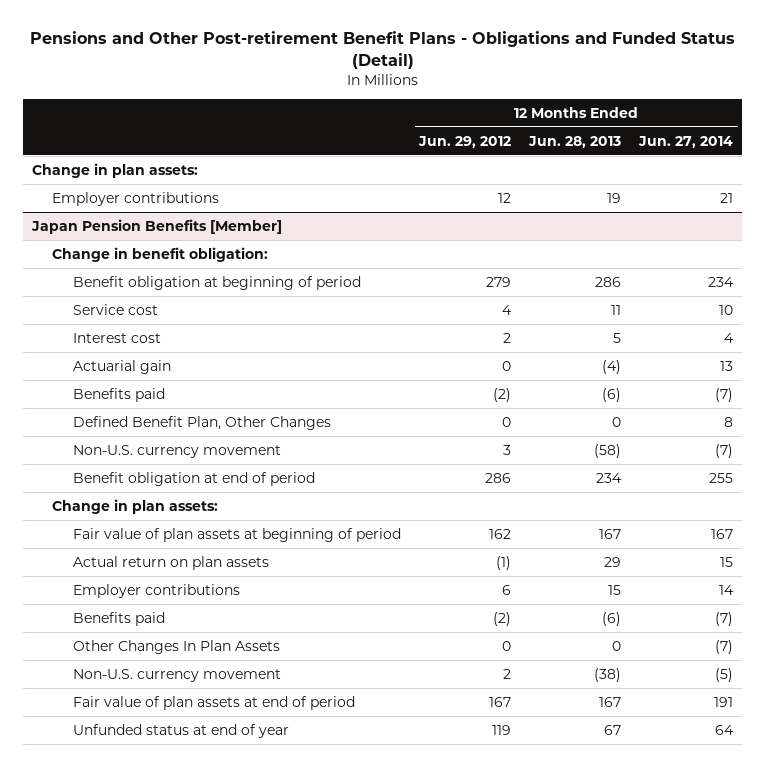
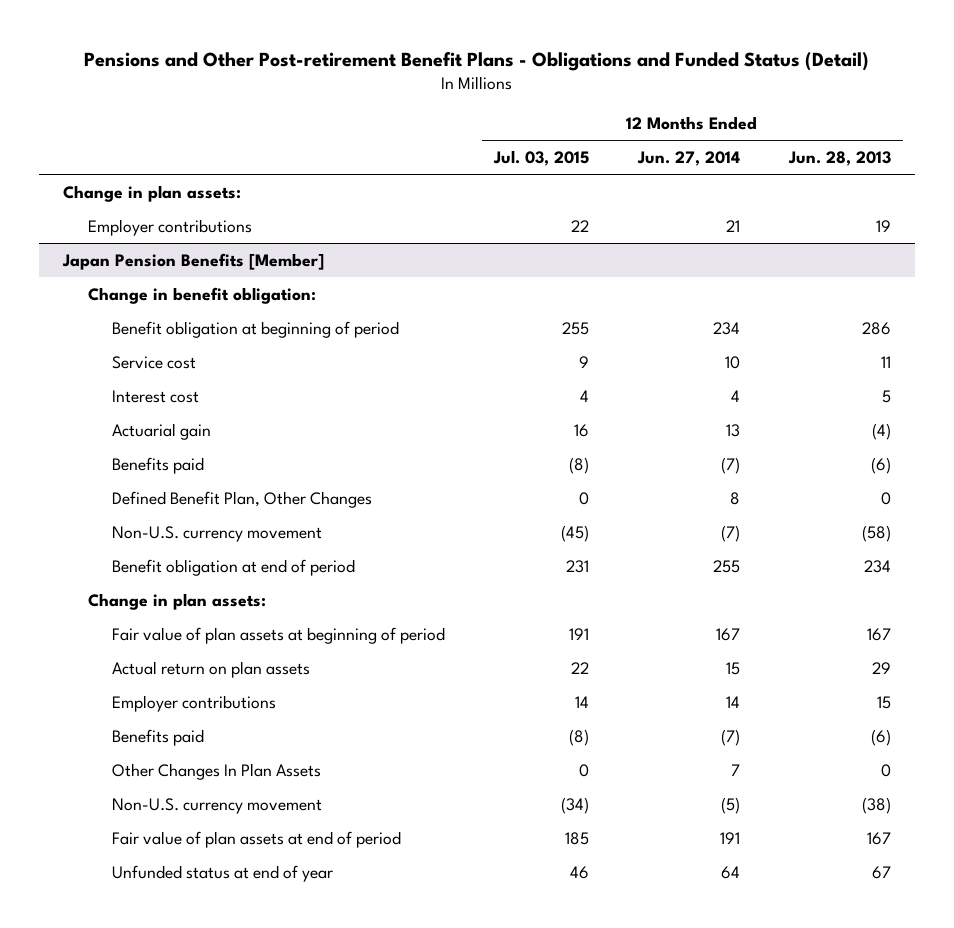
- | 12 Months Ended Jun. 29, 2012 | 12 Months Ended Jun. 28, 2013 | 12 Months Ended Jun. 27, 2014
+ | 12 Months Ended Jul. 03, 2015 | 12 Months Ended Jun. 27, 2014 | 12 Months Ended Jun. 28, 2013
@ Japan Pension Benefits [Member]
- Other Changes In Plan Assets | 0 | 0 | (7)
+ Other Changes In Plan Assets | 0 | 7 | 0

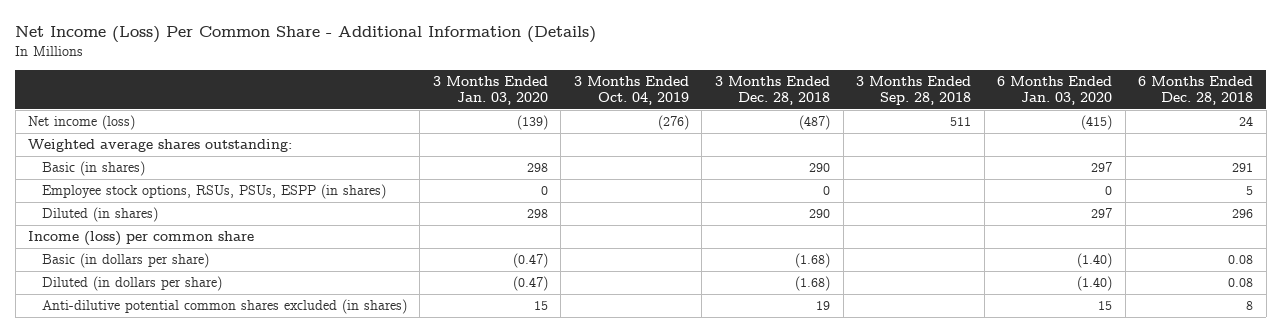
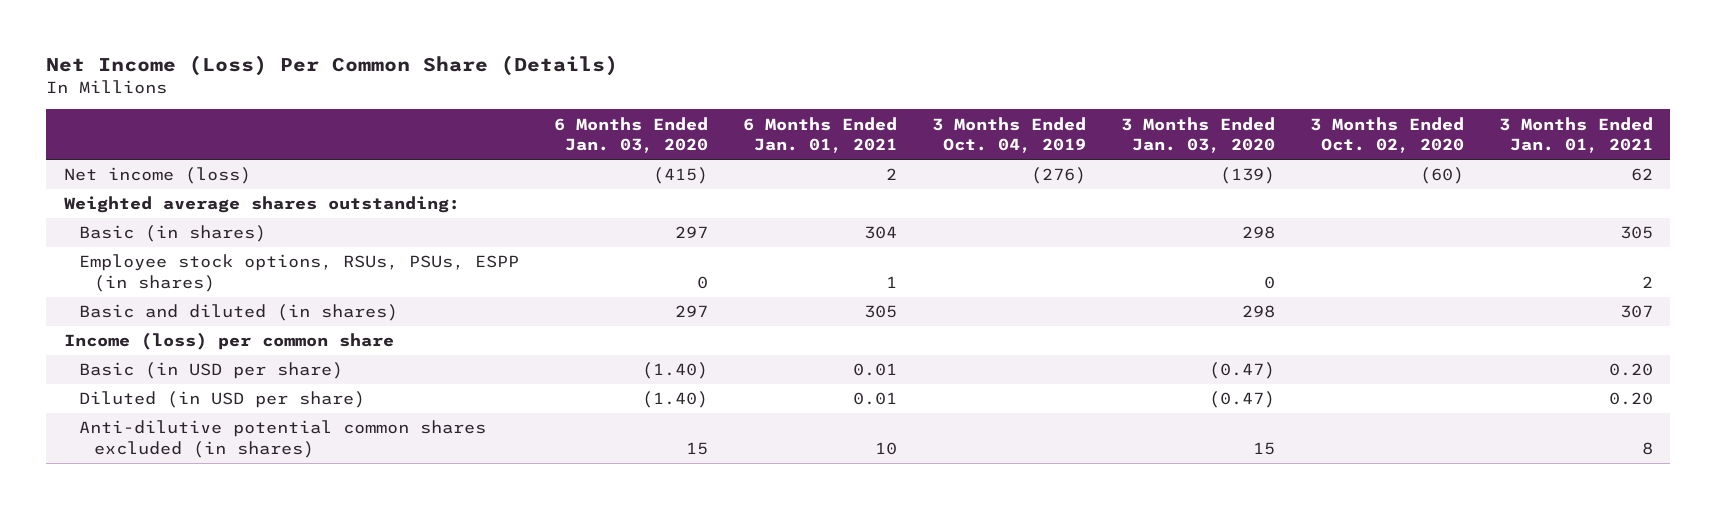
- Net Income (Loss) Per Common Share - Additional Information (Details)
+ Net Income (Loss) Per Common Share (Details)
- | 3 Months Ended Jan. 03, 2020 | 3 Months Ended Oct. 04, 2019 | 3 Months Ended Dec. 28, 2018 | 3 Months Ended Sep. 28, 2018 | 6 Months Ended Jan. 03, 2020 | 6 Months Ended Dec. 28, 2018
+ | 6 Months Ended Jan. 03, 2020 | 6 Months Ended Jan. 01, 2021 | 3 Months Ended Oct. 04, 2019 | 3 Months Ended Jan. 03, 2020 | 3 Months Ended Oct. 02, 2020 | 3 Months Ended Jan. 01, 2021
- Diluted (in shares) | 298 | | 290 | | 297 | 296
+ Basic and diluted (in shares) | 297 | 305 | | 298 | | 307
- Basic (in dollars per share) | (0.47) | | (1.68) | | (1.40) | 0.08
- Diluted (in dollars per share) | (0.47) | | (1.68) | | (1.40) | 0.08
+ Basic (in USD per share) | (1.40) | 0.01 | | (0.47) | | 0.20
+ Diluted (in USD per share) | (1.40) | 0.01 | | (0.47) | | 0.20

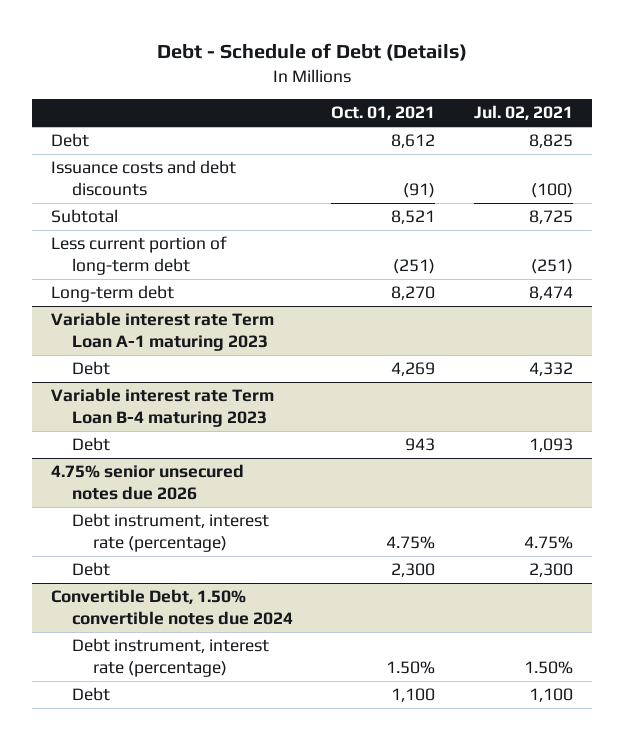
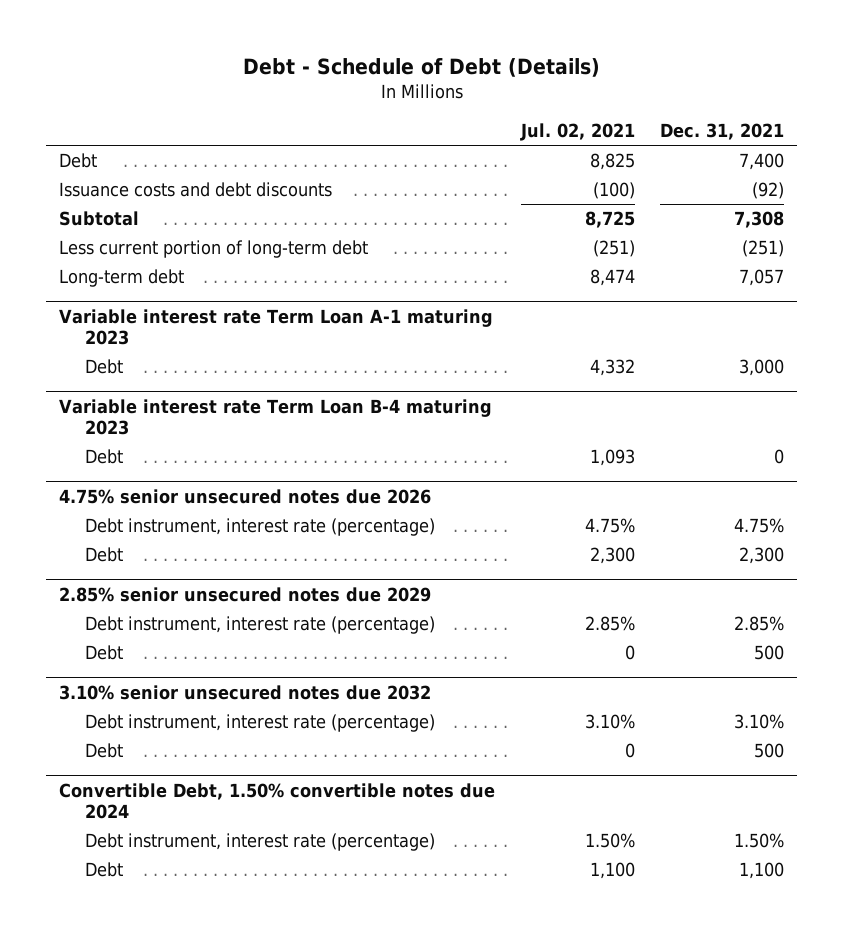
- | Oct. 01, 2021 | Jul. 02, 2021
+ | Jul. 02, 2021 | Dec. 31, 2021
+ 2.85% senior unsecured notes due 2029
+ Debt instrument, interest rate (percentage) | 2.85% | 2.85%
+ Debt | 0 | 500
+ 3.10% senior unsecured notes due 2032
+ Debt instrument, interest rate (percentage) | 3.10% | 3.10%
+ Debt | 0 | 500

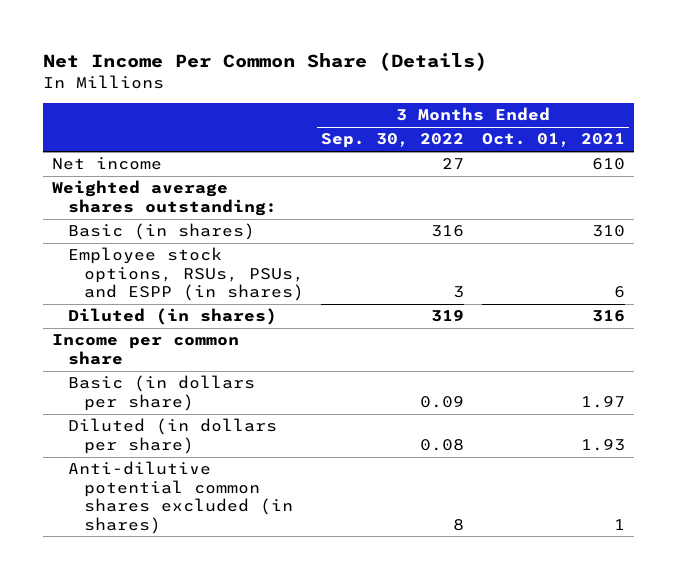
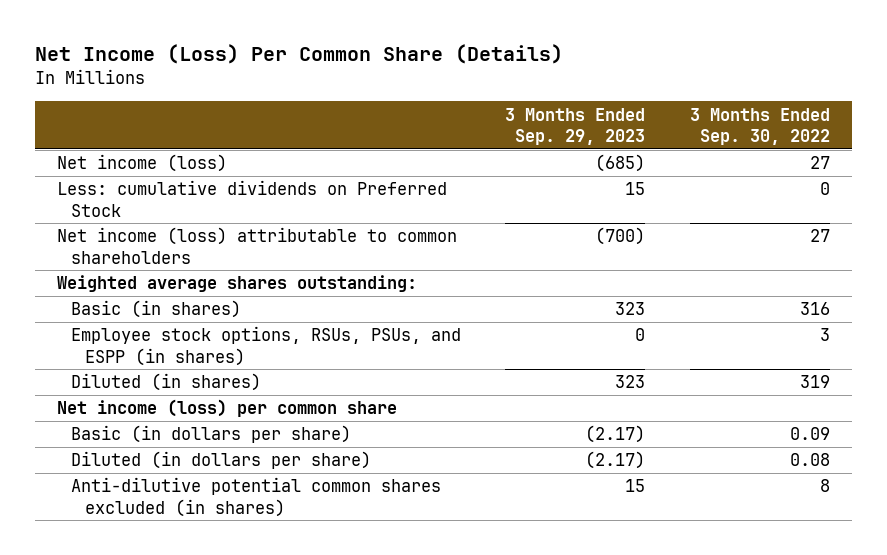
- Net Income Per Common Share (Details)
+ Net Income (Loss) Per Common Share (Details)
- | 3 Months Ended Sep. 30, 2022 | 3 Months Ended Oct. 01, 2021
+ | 3 Months Ended Sep. 29, 2023 | 3 Months Ended Sep. 30, 2022
- Net income | 27 | 610
+ Net income (loss) | (685) | 27
+ Less: cumulative dividends on Preferred Stock | 15 | 0
+ Net income (loss) attributable to common shareholders | (700) | 27
- Income per common share
+ Net income (loss) per common share

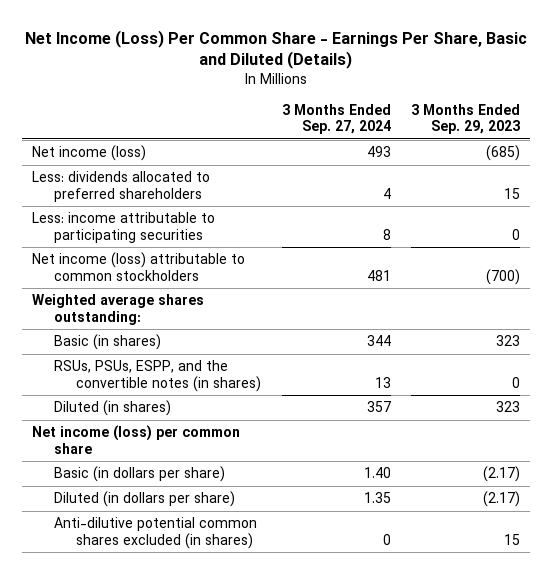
- Net Income (Loss) Per Common Share (Details)
+ Net Income (Loss) Per Common Share - Earnings Per Share, Basic and Diluted (Details)
- | 3 Months Ended Sep. 29, 2023 | 3 Months Ended Sep. 30, 2022
+ | 3 Months Ended Sep. 27, 2024 | 3 Months Ended Sep. 29, 2023
- Less: cumulative dividends on Preferred Stock | 15 | 0
- Net income (loss) attributable to common shareholders | (700) | 27
+ Less: dividends allocated to preferred shareholders | 4 | 15
+ Less: income attributable to participating securities | 8 | 0
+ Net income (loss) attributable to common stockholders | 481 | (700)
- Employee stock options, RSUs, PSUs, and ESPP (in shares) | 0 | 3
+ RSUs, PSUs, ESPP, and the convertible notes (in shares) | 13 | 0

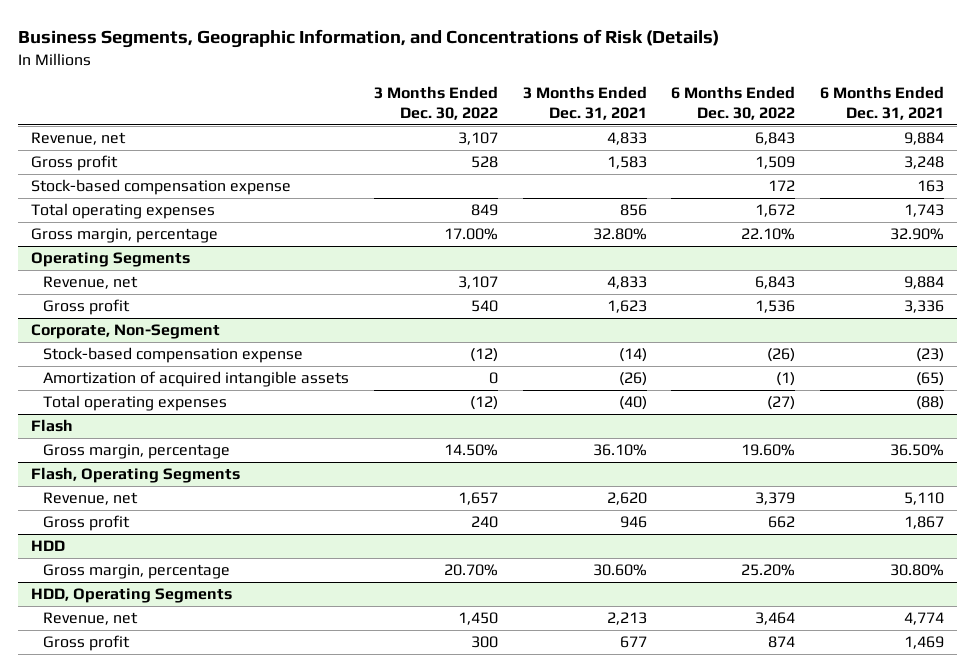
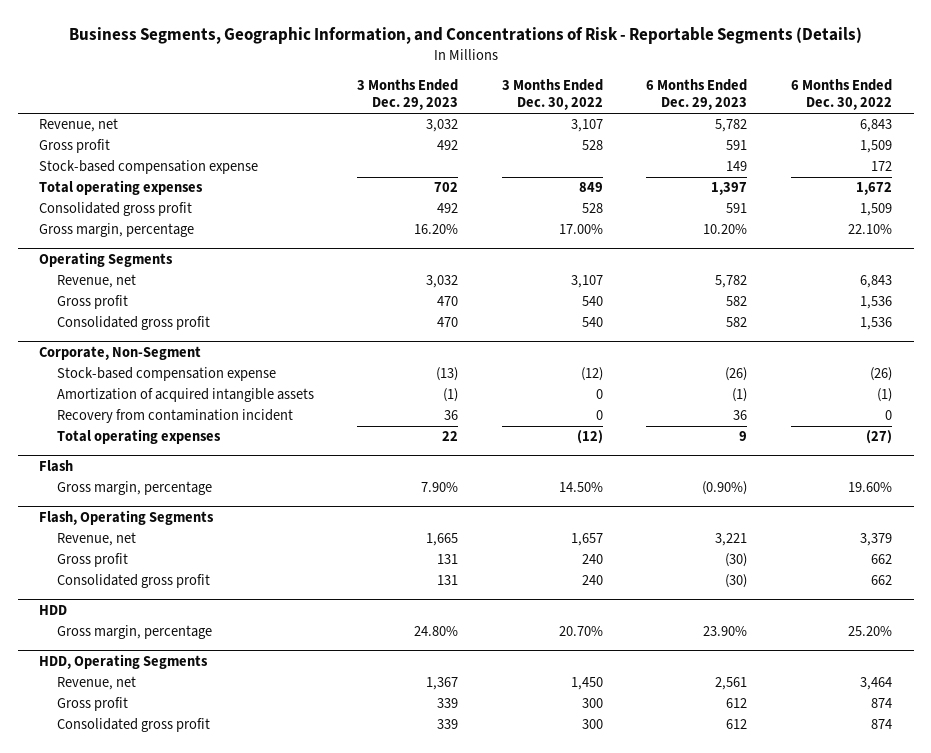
- Business Segments, Geographic Information, and Concentrations of Risk (Details)
+ Business Segments, Geographic Information, and Concentrations of Risk - Reportable Segments (Details)
- | 3 Months Ended Dec. 30, 2022 | 3 Months Ended Dec. 31, 2021 | 6 Months Ended Dec. 30, 2022 | 6 Months Ended Dec. 31, 2021
+ | 3 Months Ended Dec. 29, 2023 | 3 Months Ended Dec. 30, 2022 | 6 Months Ended Dec. 29, 2023 | 6 Months Ended Dec. 30, 2022
+ Consolidated gross profit | 492 | 528 | 591 | 1,509
@ Operating Segments
+ Consolidated gross profit | 470 | 540 | 582 | 1,536
@ Corporate, Non-Segment
+ Recovery from contamination incident | 36 | 0 | 36 | 0
@ Flash, Operating Segments
+ Consolidated gross profit | 131 | 240 | (30) | 662
@ HDD, Operating Segments
+ Consolidated gross profit | 339 | 300 | 612 | 874

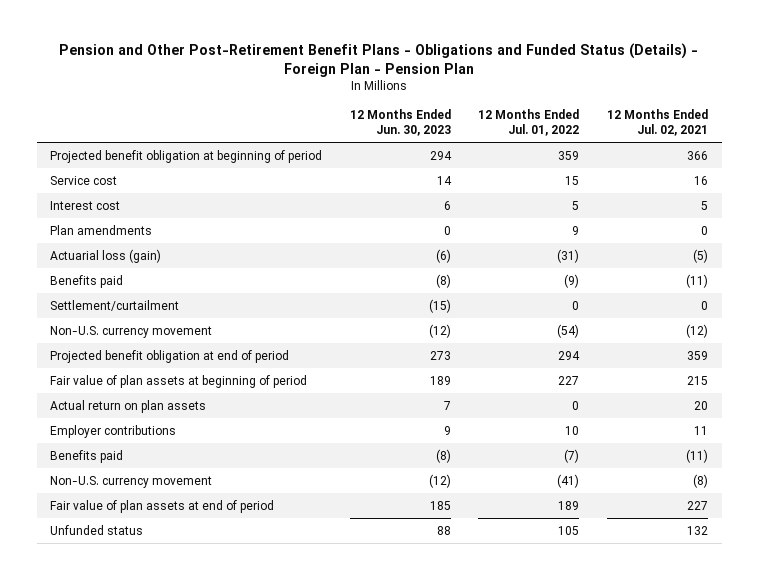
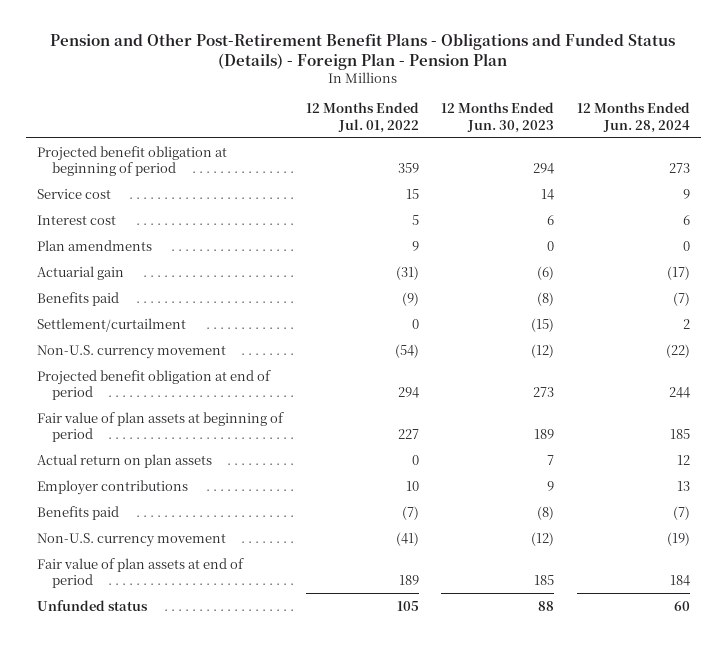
- | 12 Months Ended Jun. 30, 2023 | 12 Months Ended Jul. 01, 2022 | 12 Months Ended Jul. 02, 2021
+ | 12 Months Ended Jul. 01, 2022 | 12 Months Ended Jun. 30, 2023 | 12 Months Ended Jun. 28, 2024
- Actuarial loss (gain) | (6) | (31) | (5)
+ Actuarial gain | (31) | (6) | (17)

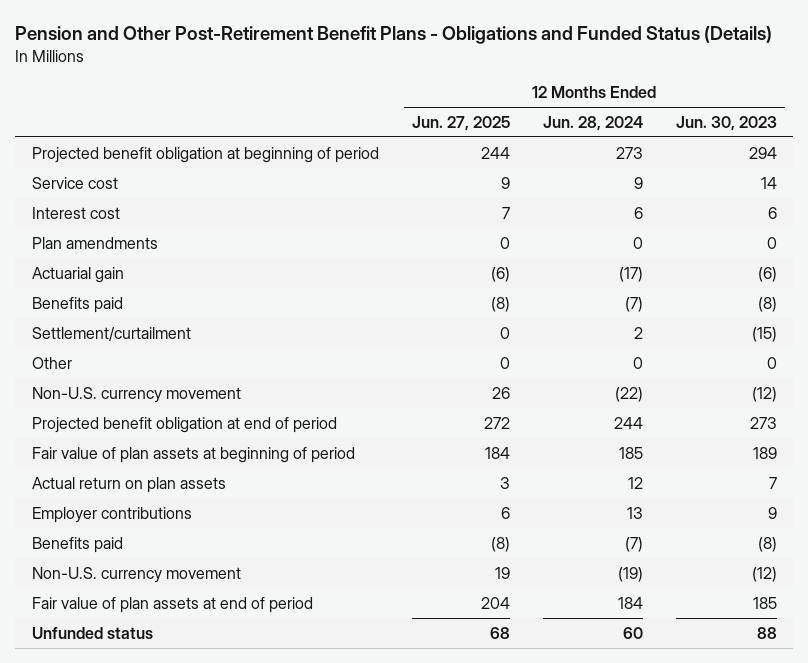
- Pension and Other Post-Retirement Benefit Plans - Obligations and Funded Status (Details) - Foreign Plan - Pension Plan
+ Pension and Other Post-Retirement Benefit Plans - Obligations and Funded Status (Details)
- | 12 Months Ended Jul. 01, 2022 | 12 Months Ended Jun. 30, 2023 | 12 Months Ended Jun. 28, 2024
+ | 12 Months Ended Jun. 27, 2025 | 12 Months Ended Jun. 28, 2024 | 12 Months Ended Jun. 30, 2023
+ Other | 0 | 0 | 0

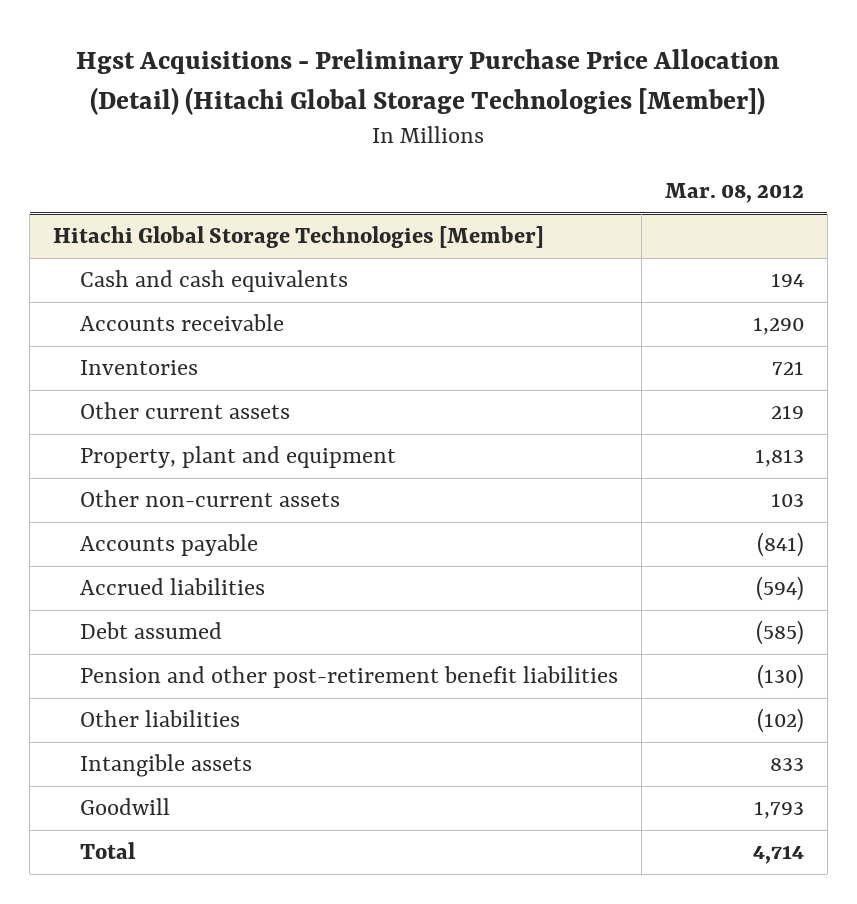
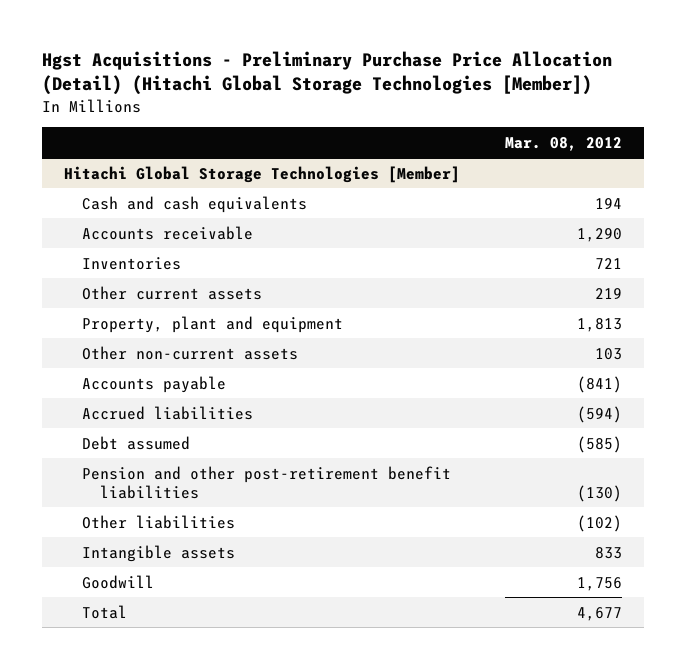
@ Hitachi Global Storage Technologies [Member]
- Goodwill | 1,793
- Total | 4,714
+ Goodwill | 1,756
+ Total | 4,677

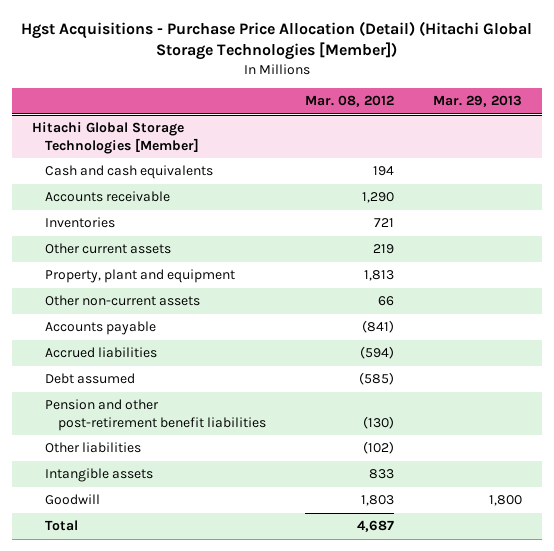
- Hgst Acquisitions - Preliminary Purchase Price Allocation (Detail) (Hitachi Global Storage Technologies [Member])
+ Hgst Acquisitions - Purchase Price Allocation (Detail) (Hitachi Global Storage Technologies [Member])
- | Mar. 08, 2012
+ | Mar. 08, 2012 | Mar. 29, 2013
@ Hitachi Global Storage Technologies [Member]
- Other non-current assets | 103
+ Other non-current assets | 66 |
- Goodwill | 1,756
- Total | 4,677
+ Goodwill | 1,803 | 1,800
+ Total | 4,687 |

